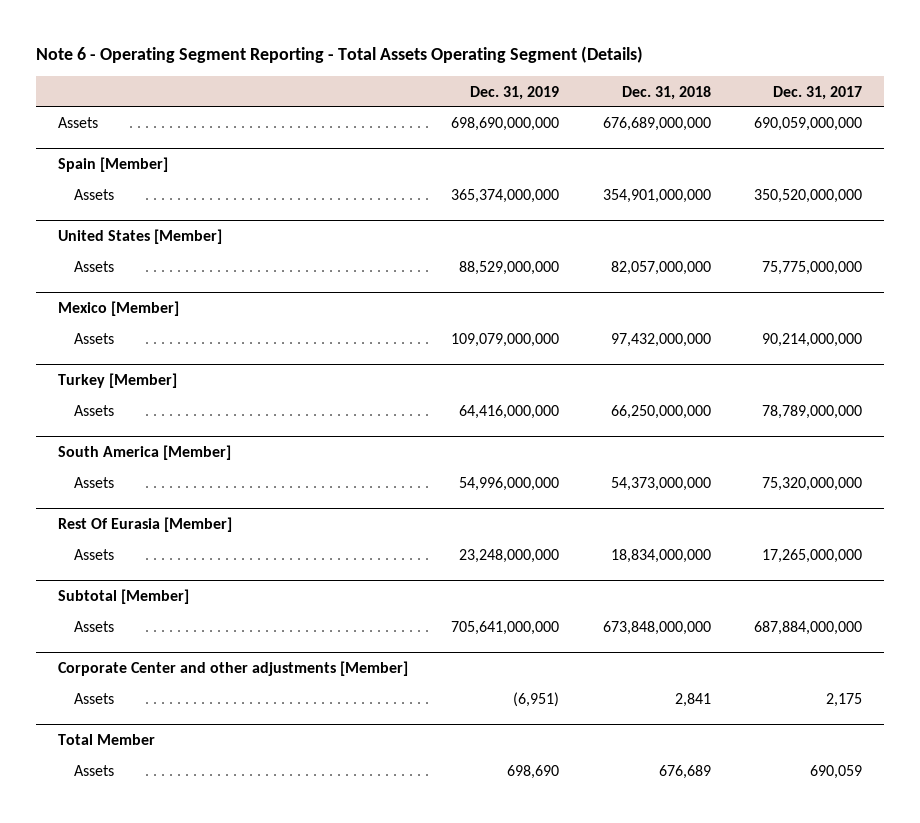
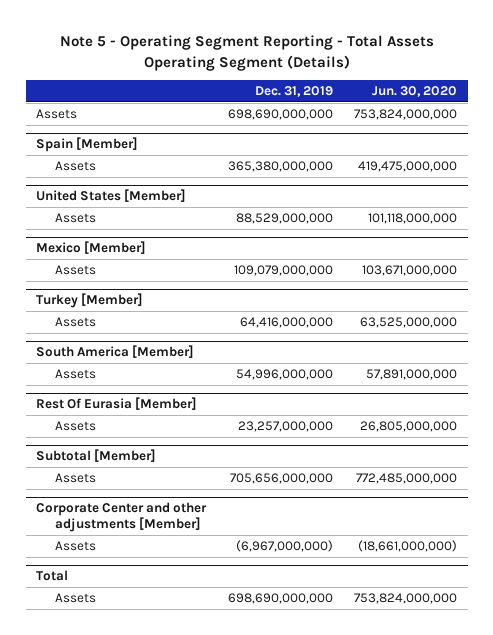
- Note 6 - Operating Segment Reporting - Total Assets Operating Segment (Details)
+ Note 5 - Operating Segment Reporting - Total Assets Operating Segment (Details)
- | Dec. 31, 2019 | Dec. 31, 2018 | Dec. 31, 2017
+ | Dec. 31, 2019 | Jun. 30, 2020
@ Spain [Member]
- Assets | 365,374,000,000 | 354,901,000,000 | 350,520,000,000
+ Assets | 365,380,000,000 | 419,475,000,000
@ Rest Of Eurasia [Member]
- Assets | 23,248,000,000 | 18,834,000,000 | 17,265,000,000
+ Assets | 23,257,000,000 | 26,805,000,000
@ Subtotal [Member]
- Assets | 705,641,000,000 | 673,848,000,000 | 687,884,000,000
+ Assets | 705,656,000,000 | 772,485,000,000
@ Corporate Center and other adjustments [Member]
- Assets | (6,951) | 2,841 | 2,175
- Total Member
- Assets | 698,690 | 676,689 | 690,059
@ Corporate Center and other adjustments [Member]
+ Assets | (6,967,000,000) | (18,661,000,000)
+ Total
+ Assets | 698,690,000,000 | 753,824,000,000

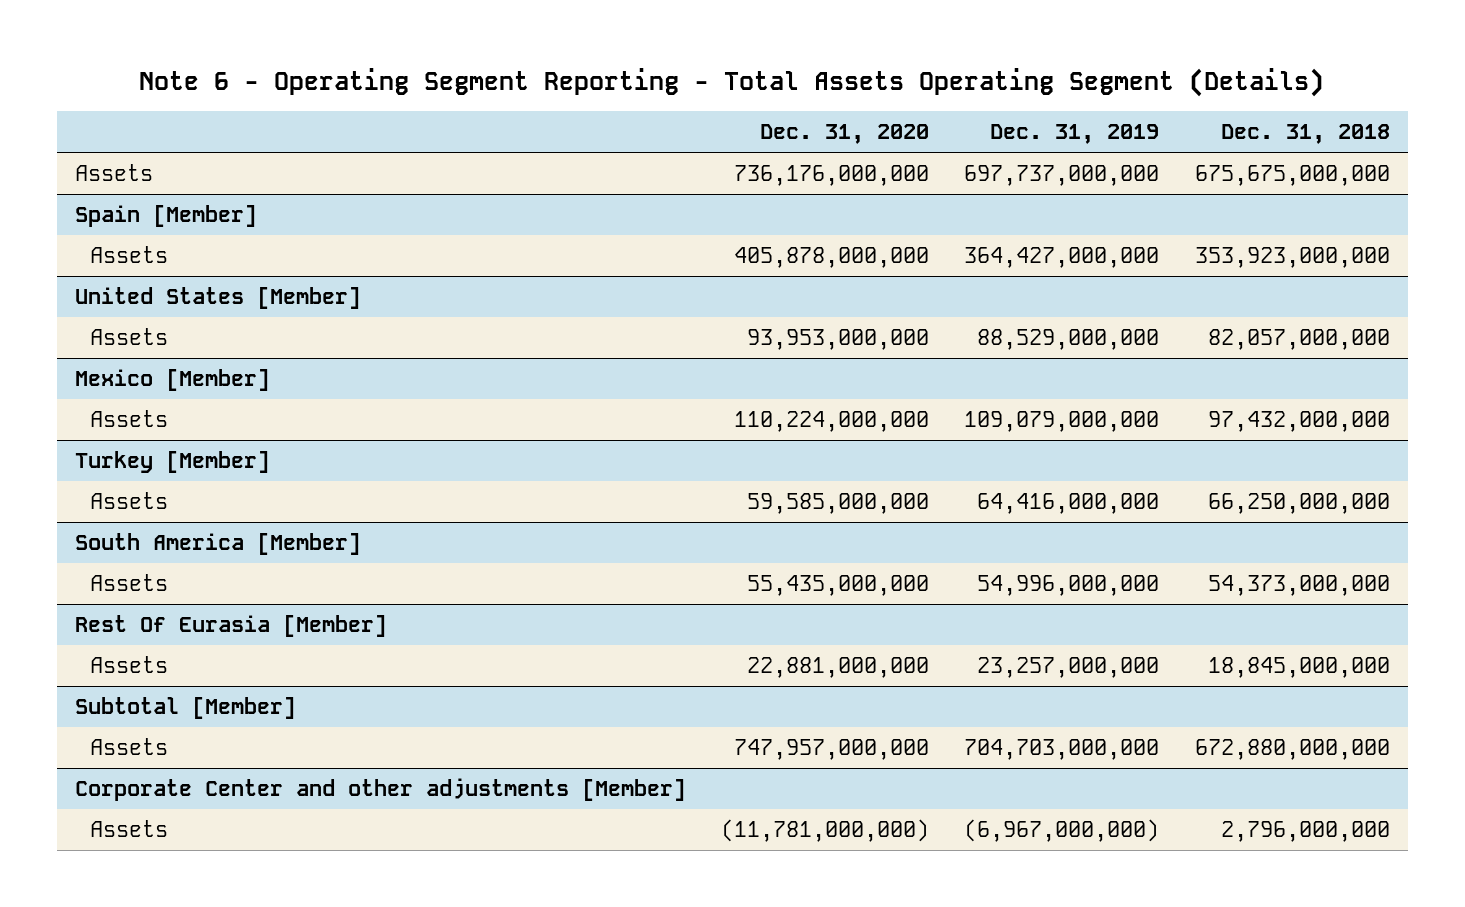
- Note 5 - Operating Segment Reporting - Total Assets Operating Segment (Details)
+ Note 6 - Operating Segment Reporting - Total Assets Operating Segment (Details)
- | Dec. 31, 2019 | Jun. 30, 2020
+ | Dec. 31, 2020 | Dec. 31, 2019 | Dec. 31, 2018
- Assets | 698,690,000,000 | 753,824,000,000
+ Assets | 736,176,000,000 | 697,737,000,000 | 675,675,000,000
@ Spain [Member]
- Assets | 365,380,000,000 | 419,475,000,000
+ Assets | 405,878,000,000 | 364,427,000,000 | 353,923,000,000
@ Subtotal [Member]
- Assets | 705,656,000,000 | 772,485,000,000
+ Assets | 747,957,000,000 | 704,703,000,000 | 672,880,000,000
- Total
- Assets | 698,690,000,000 | 753,824,000,000

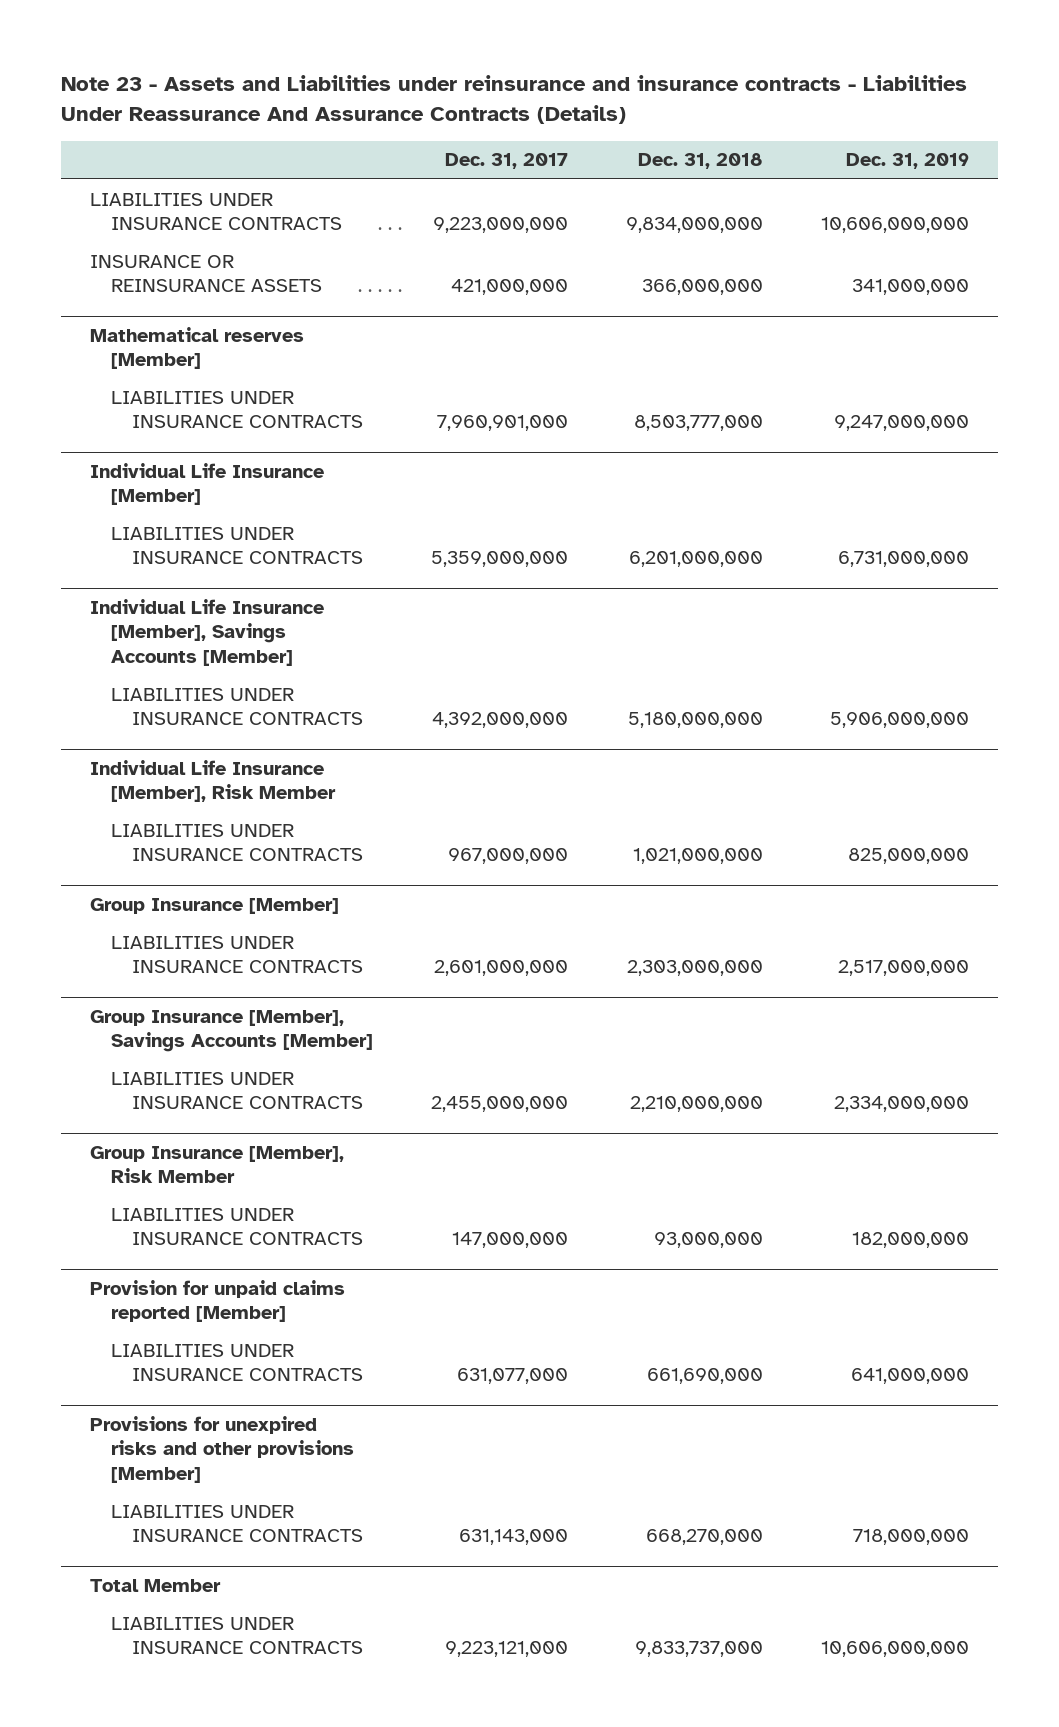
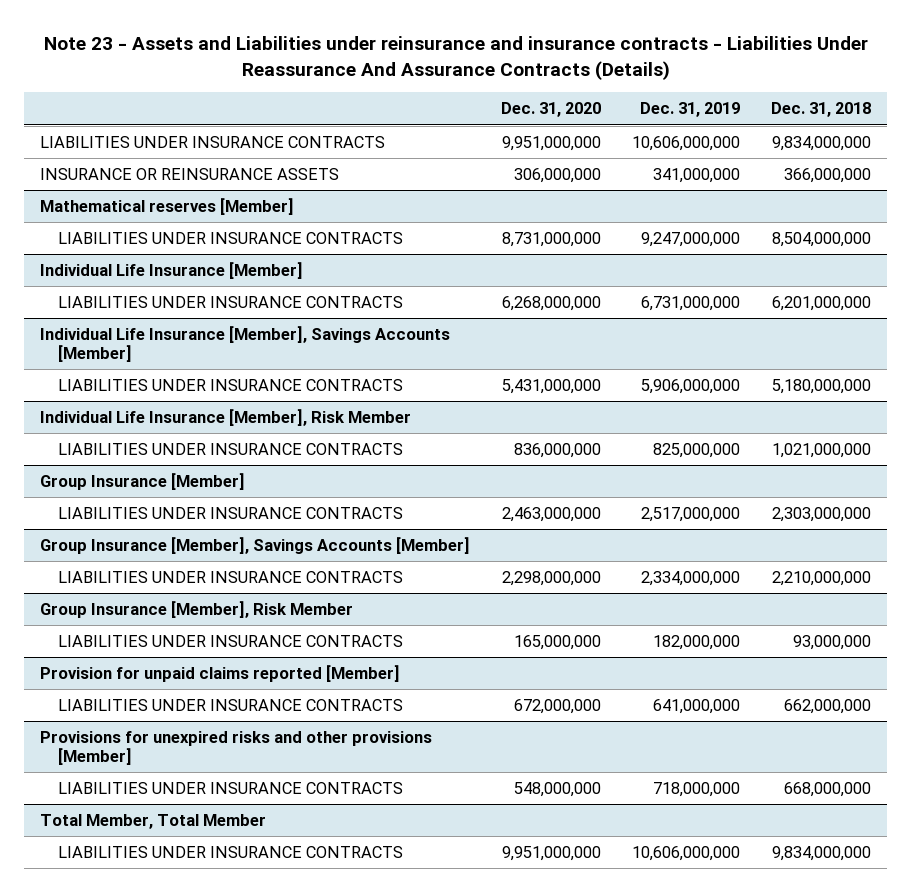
- | Dec. 31, 2017 | Dec. 31, 2018 | Dec. 31, 2019
+ | Dec. 31, 2020 | Dec. 31, 2019 | Dec. 31, 2018
@ Mathematical reserves [Member]
- LIABILITIES UNDER INSURANCE CONTRACTS | 7,960,901,000 | 8,503,777,000 | 9,247,000,000
+ LIABILITIES UNDER INSURANCE CONTRACTS | 8,731,000,000 | 9,247,000,000 | 8,504,000,000
@ Provision for unpaid claims reported [Member]
- LIABILITIES UNDER INSURANCE CONTRACTS | 631,077,000 | 661,690,000 | 641,000,000
+ LIABILITIES UNDER INSURANCE CONTRACTS | 672,000,000 | 641,000,000 | 662,000,000
@ Provisions for unexpired risks and other provisions [Member]
- LIABILITIES UNDER INSURANCE CONTRACTS | 631,143,000 | 668,270,000 | 718,000,000
- Total Member
- LIABILITIES UNDER INSURANCE CONTRACTS | 9,223,121,000 | 9,833,737,000 | 10,606,000,000
@ Provisions for unexpired risks and other provisions [Member]
+ LIABILITIES UNDER INSURANCE CONTRACTS | 548,000,000 | 718,000,000 | 668,000,000
+ Total Member, Total Member
+ LIABILITIES UNDER INSURANCE CONTRACTS | 9,951,000,000 | 10,606,000,000 | 9,834,000,000

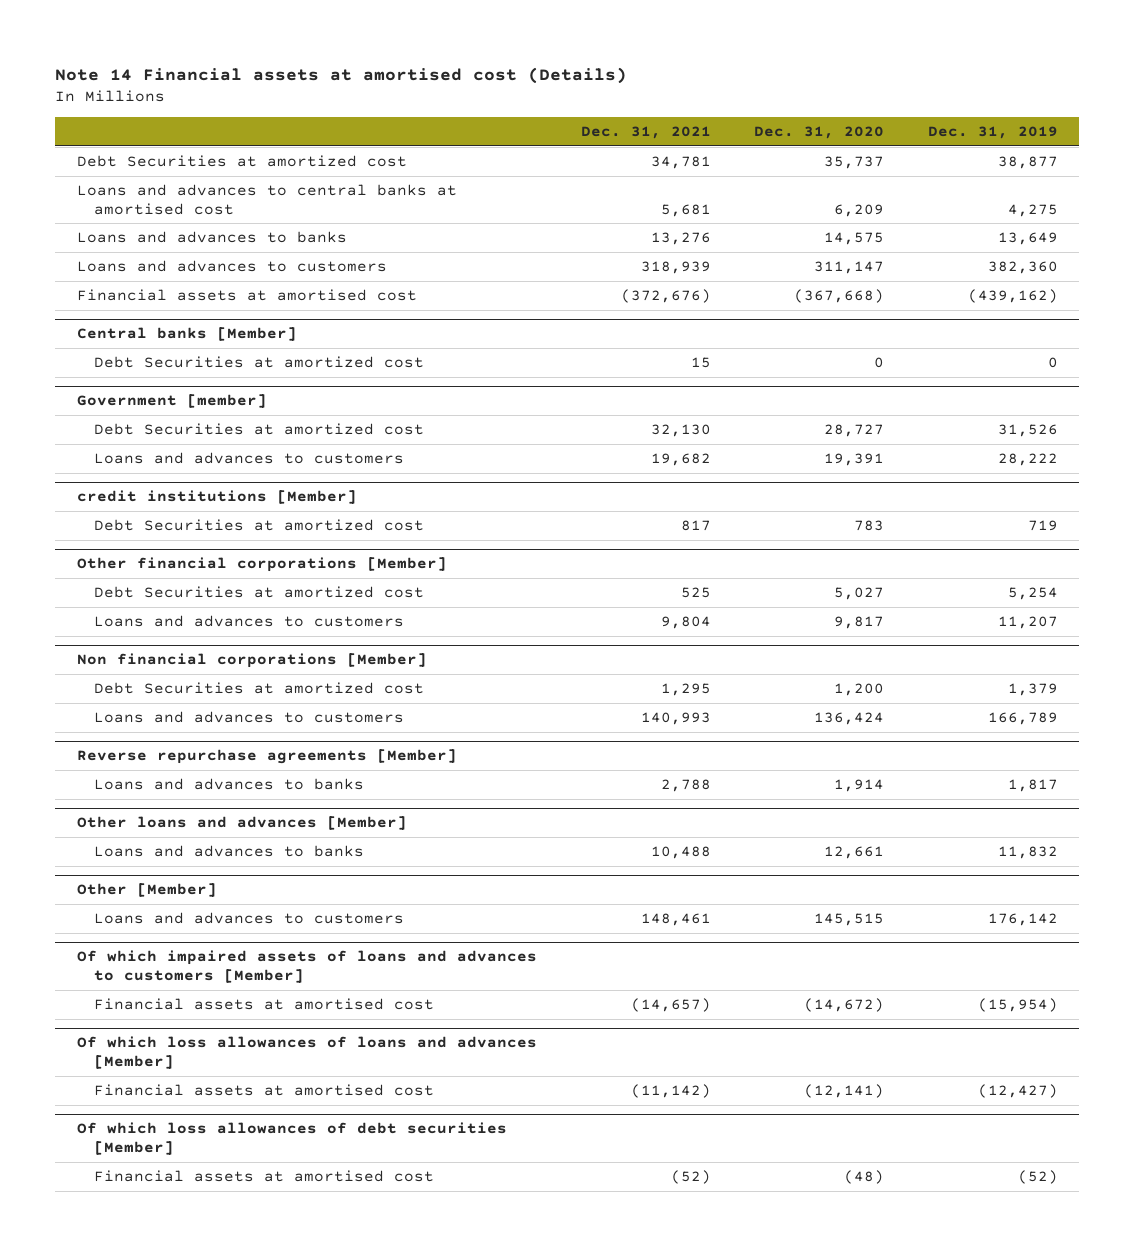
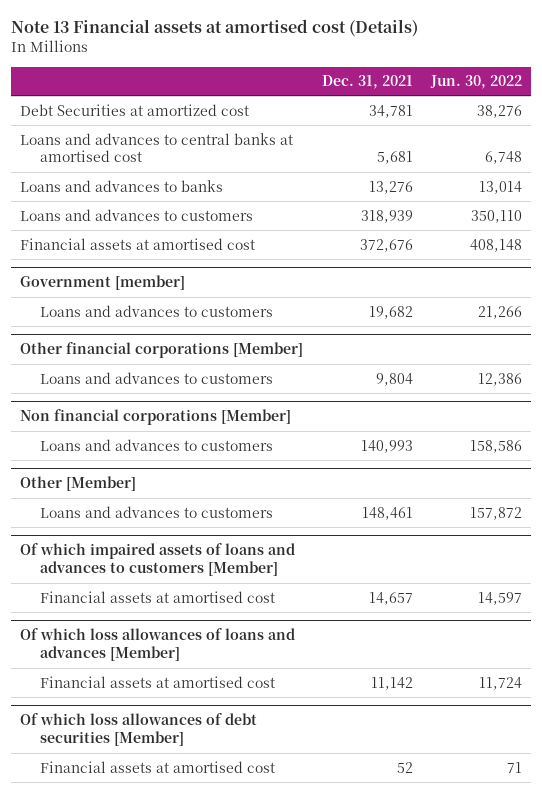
- Note 14 Financial assets at amortised cost (Details)
+ Note 13 Financial assets at amortised cost (Details)
- | Dec. 31, 2021 | Dec. 31, 2020 | Dec. 31, 2019
+ | Dec. 31, 2021 | Jun. 30, 2022
- Financial assets at amortised cost | (372,676) | (367,668) | (439,162)
- Central banks [Member]
- Debt Securities at amortized cost | 15 | 0 | 0
+ Financial assets at amortised cost | 372,676 | 408,148
@ Government [member]
- Debt Securities at amortized cost | 32,130 | 28,727 | 31,526
- credit institutions [Member]
- Debt Securities at amortized cost | 817 | 783 | 719
@ Other financial corporations [Member]
- Debt Securities at amortized cost | 525 | 5,027 | 5,254
@ Non financial corporations [Member]
- Debt Securities at amortized cost | 1,295 | 1,200 | 1,379
- Reverse repurchase agreements [Member]
- Loans and advances to banks | 2,788 | 1,914 | 1,817
- Other loans and advances [Member]
- Loans and advances to banks | 10,488 | 12,661 | 11,832
@ Of which impaired assets of loans and advances to customers [Member]
- Financial assets at amortised cost | (14,657) | (14,672) | (15,954)
+ Financial assets at amortised cost | 14,657 | 14,597
@ Of which loss allowances of loans and advances [Member]
- Financial assets at amortised cost | (11,142) | (12,141) | (12,427)
+ Financial assets at amortised cost | 11,142 | 11,724
@ Of which loss allowances of debt securities [Member]
- Financial assets at amortised cost | (52) | (48) | (52)
+ Financial assets at amortised cost | 52 | 71

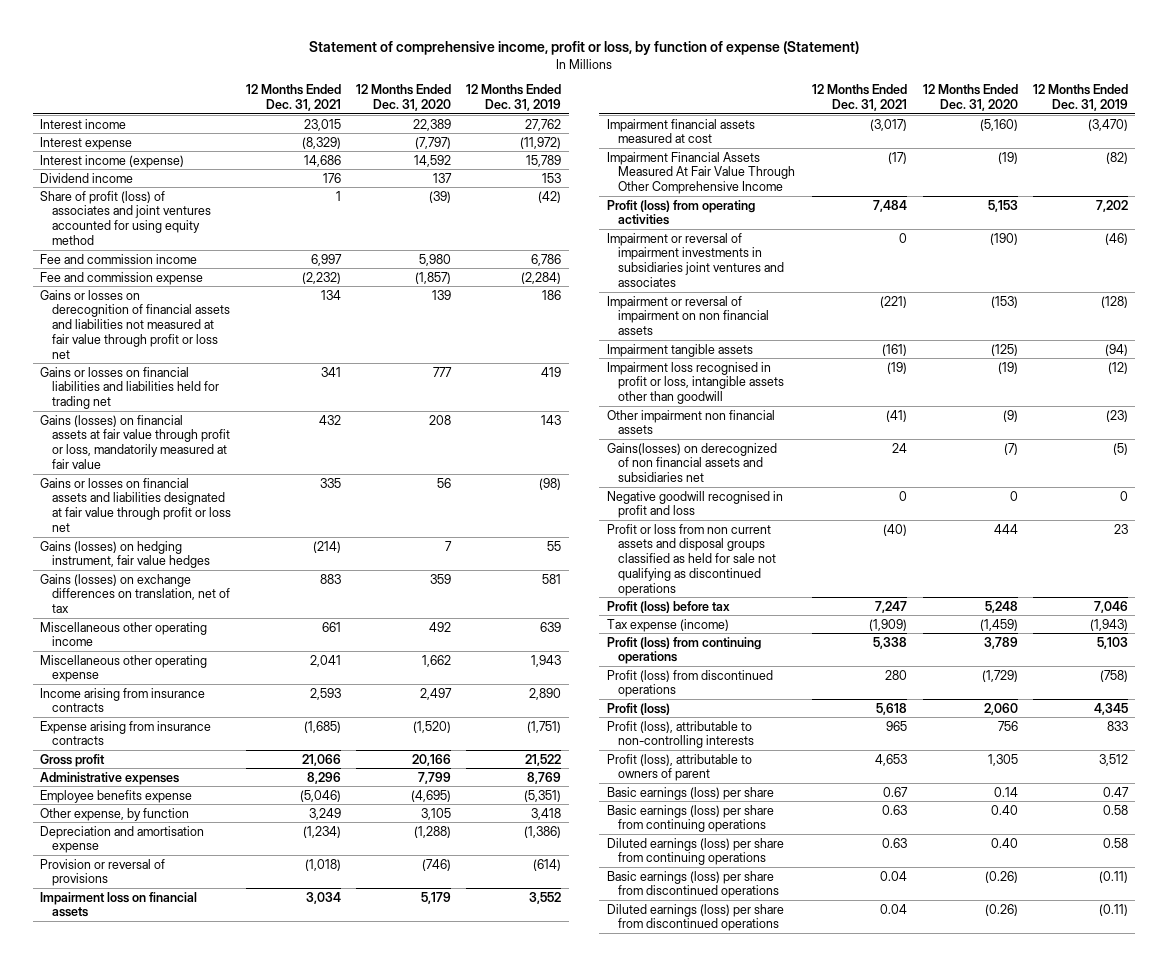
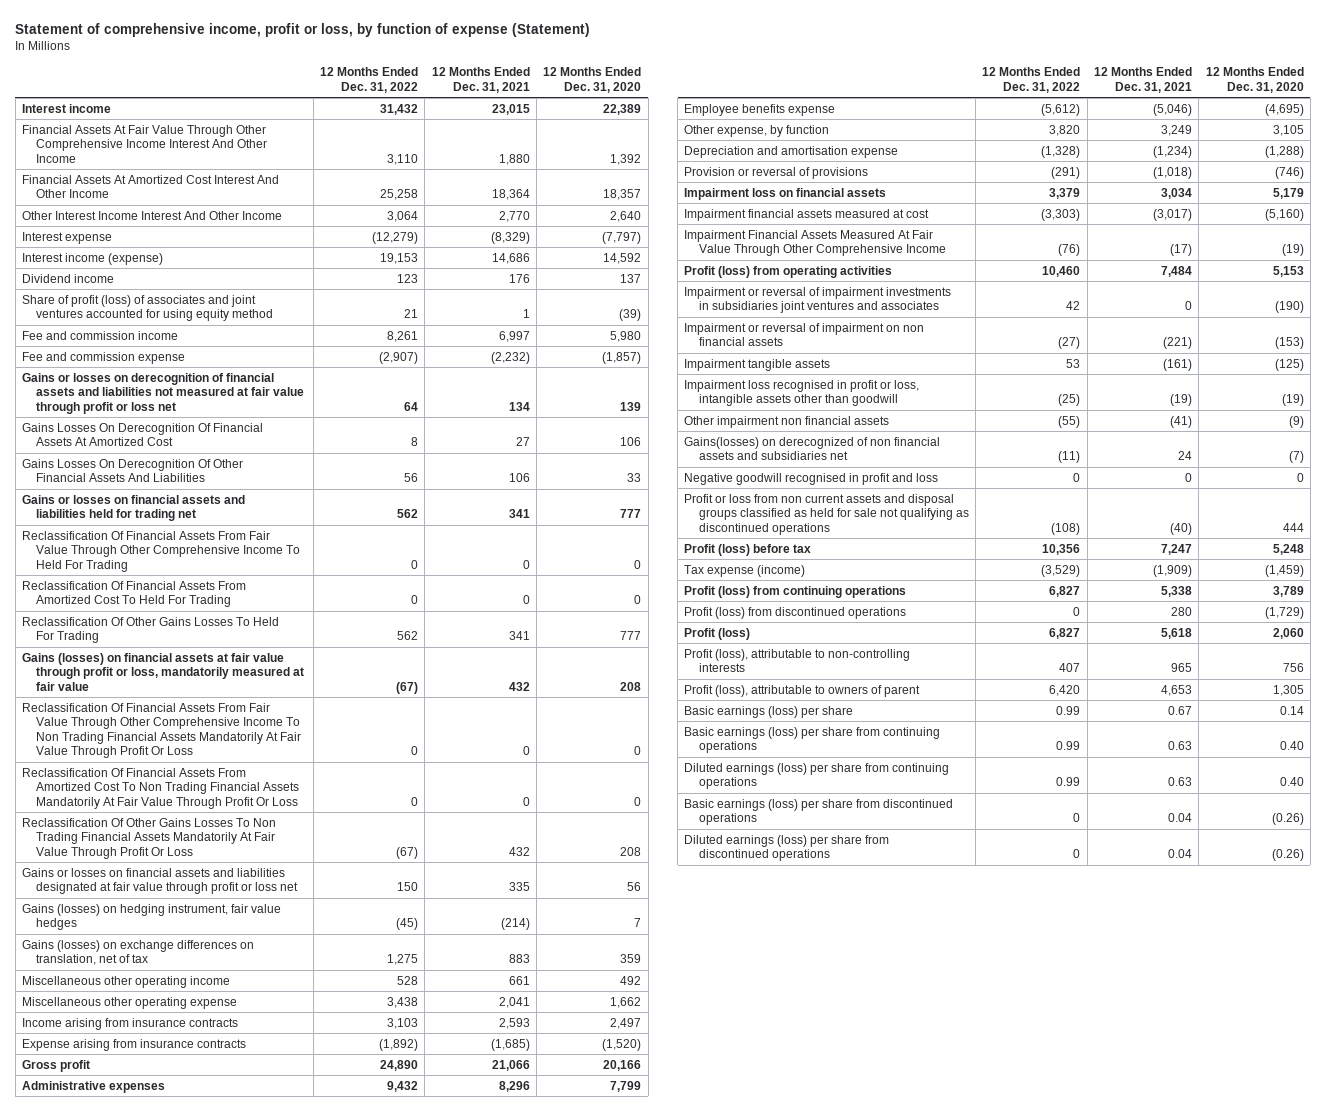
- | 12 Months Ended Dec. 31, 2021 | 12 Months Ended Dec. 31, 2020 | 12 Months Ended Dec. 31, 2019
+ | 12 Months Ended Dec. 31, 2022 | 12 Months Ended Dec. 31, 2021 | 12 Months Ended Dec. 31, 2020
+ Financial Assets At Fair Value Through Other Comprehensive Income Interest And Other Income | 3,110 | 1,880 | 1,392
+ Financial Assets At Amortized Cost Interest And Other Income | 25,258 | 18,364 | 18,357
+ Other Interest Income Interest And Other Income | 3,064 | 2,770 | 2,640
- Gains or losses on financial liabilities and liabilities held for trading net | 341 | 777 | 419
+ Gains Losses On Derecognition Of Financial Assets At Amortized Cost | 8 | 27 | 106
+ Gains Losses On Derecognition Of Other Financial Assets And Liabilities | 56 | 106 | 33
+ Gains or losses on financial assets and liabilities held for trading net | 562 | 341 | 777
+ Reclassification Of Financial Assets From Fair Value Through Other Comprehensive Income To Held For Trading | 0 | 0 | 0
+ Reclassification Of Financial Assets From Amortized Cost To Held For Trading | 0 | 0 | 0
+ Reclassification Of Other Gains Losses To Held For Trading | 562 | 341 | 777
+ Reclassification Of Financial Assets From Fair Value Through Other Comprehensive Income To Non Trading Financial Assets Mandatorily At Fair Value Through Profit Or Loss | 0 | 0 | 0
+ Reclassification Of Financial Assets From Amortized Cost To Non Trading Financial Assets Mandatorily At Fair Value Through Profit Or Loss | 0 | 0 | 0
+ Reclassification Of Other Gains Losses To Non Trading Financial Assets Mandatorily At Fair Value Through Profit Or Loss | (67) | 432 | 208

